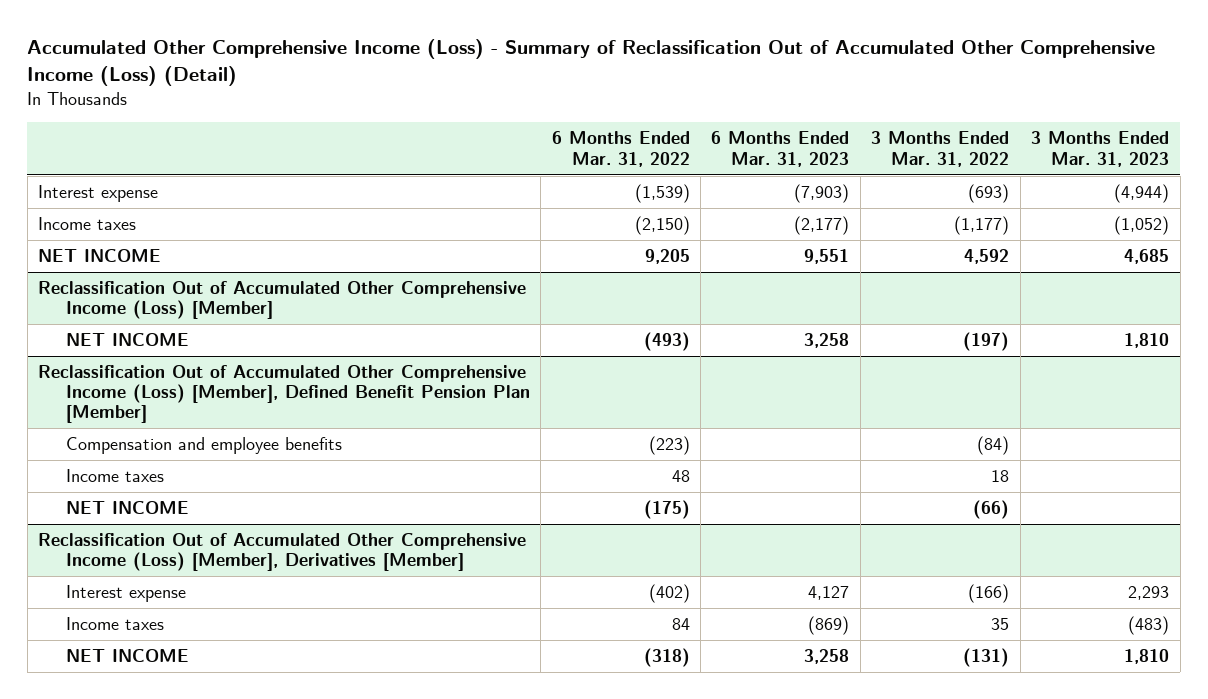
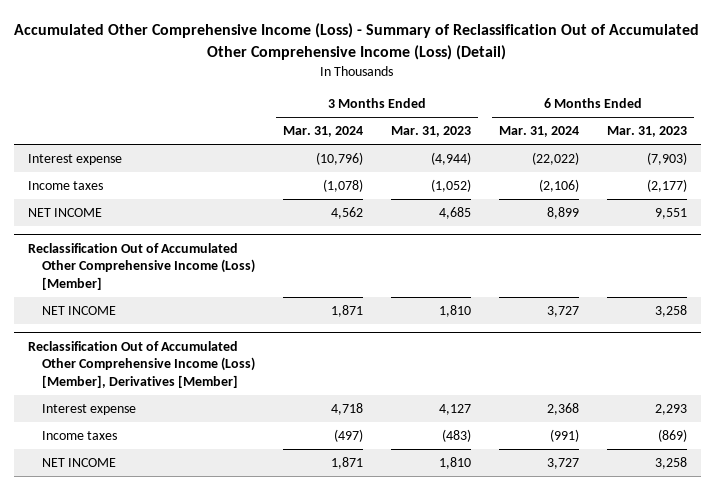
- | 6 Months Ended Mar. 31, 2022 | 6 Months Ended Mar. 31, 2023 | 3 Months Ended Mar. 31, 2022 | 3 Months Ended Mar. 31, 2023
+ | 3 Months Ended Mar. 31, 2024 | 3 Months Ended Mar. 31, 2023 | 6 Months Ended Mar. 31, 2024 | 6 Months Ended Mar. 31, 2023
- Reclassification Out of Accumulated Other Comprehensive Income (Loss) [Member], Defined Benefit Pension Plan [Member]
- Compensation and employee benefits | (223) | | (84) |
- Income taxes | 48 | | 18 |
- NET INCOME | (175) | | (66) |
@ Reclassification Out of Accumulated Other Comprehensive Income (Loss) [Member], Derivatives [Member]
- Interest expense | (402) | 4,127 | (166) | 2,293
+ Interest expense | 4,718 | 4,127 | 2,368 | 2,293

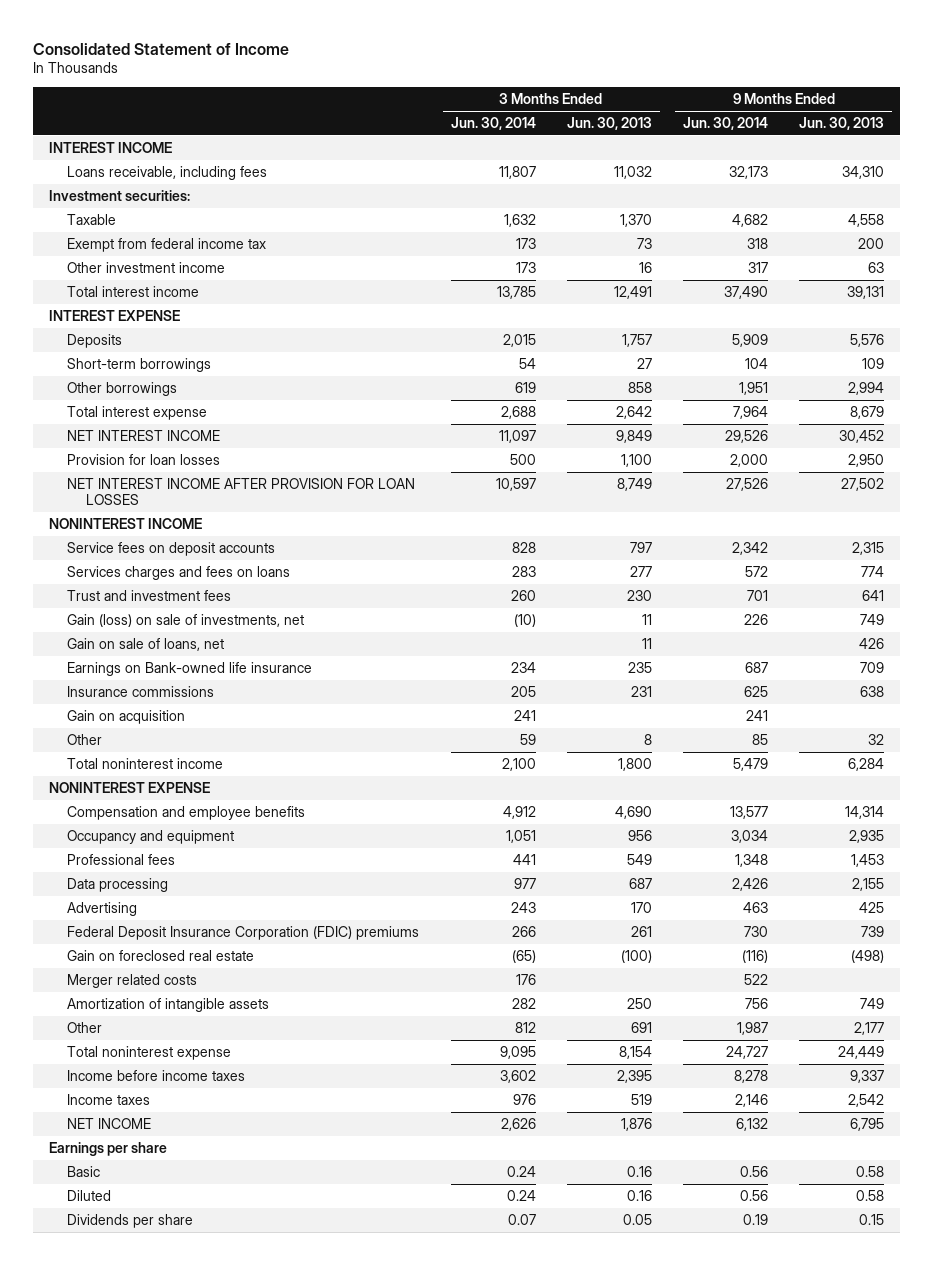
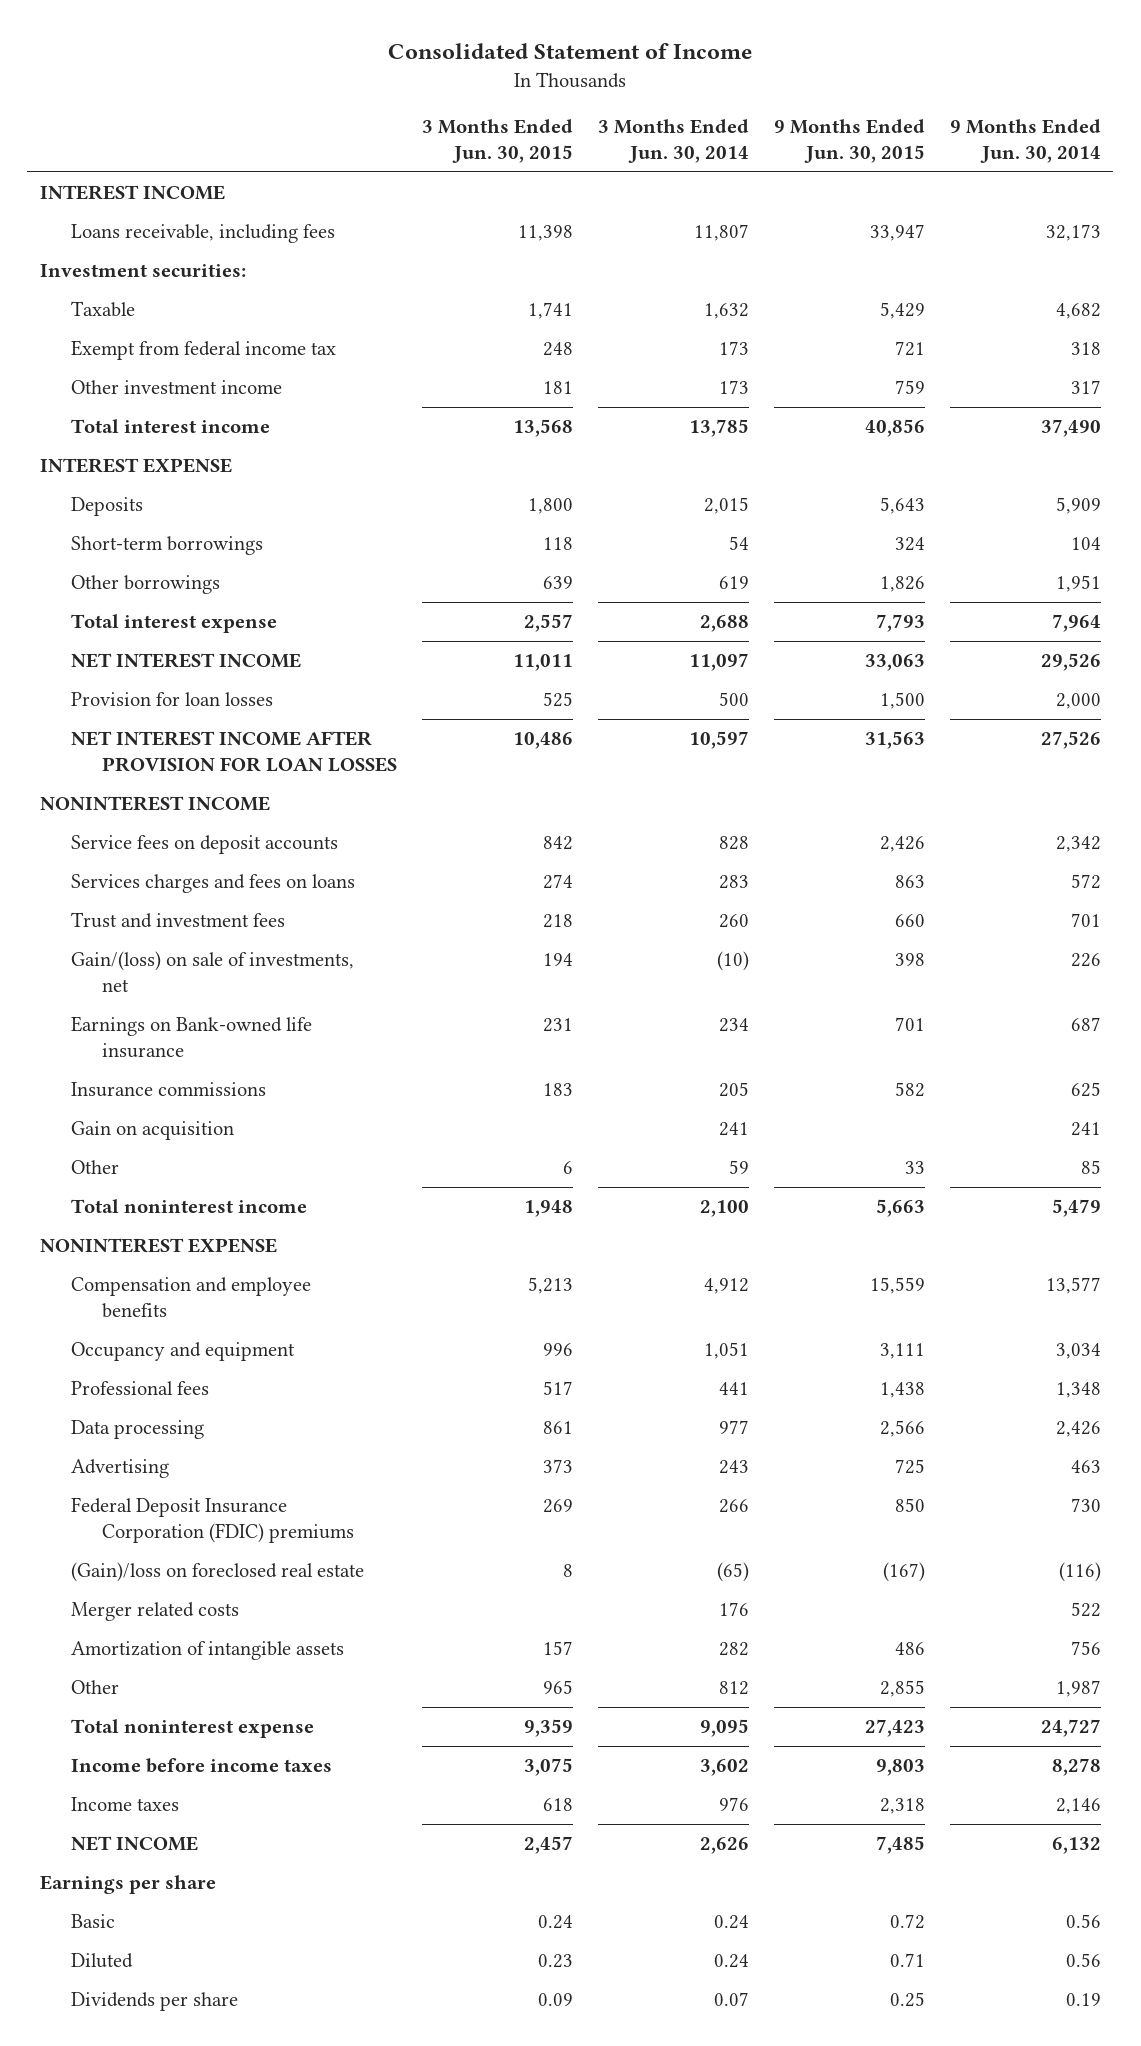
- | 3 Months Ended Jun. 30, 2014 | 3 Months Ended Jun. 30, 2013 | 9 Months Ended Jun. 30, 2014 | 9 Months Ended Jun. 30, 2013
+ | 3 Months Ended Jun. 30, 2015 | 3 Months Ended Jun. 30, 2014 | 9 Months Ended Jun. 30, 2015 | 9 Months Ended Jun. 30, 2014
- Gain (loss) on sale of investments, net | (10) | 11 | 226 | 749
- Gain on sale of loans, net | | 11 | | 426
+ Gain/(loss) on sale of investments, net | 194 | (10) | 398 | 226
- Gain on foreclosed real estate | (65) | (100) | (116) | (498)
+ (Gain)/loss on foreclosed real estate | 8 | (65) | (167) | (116)

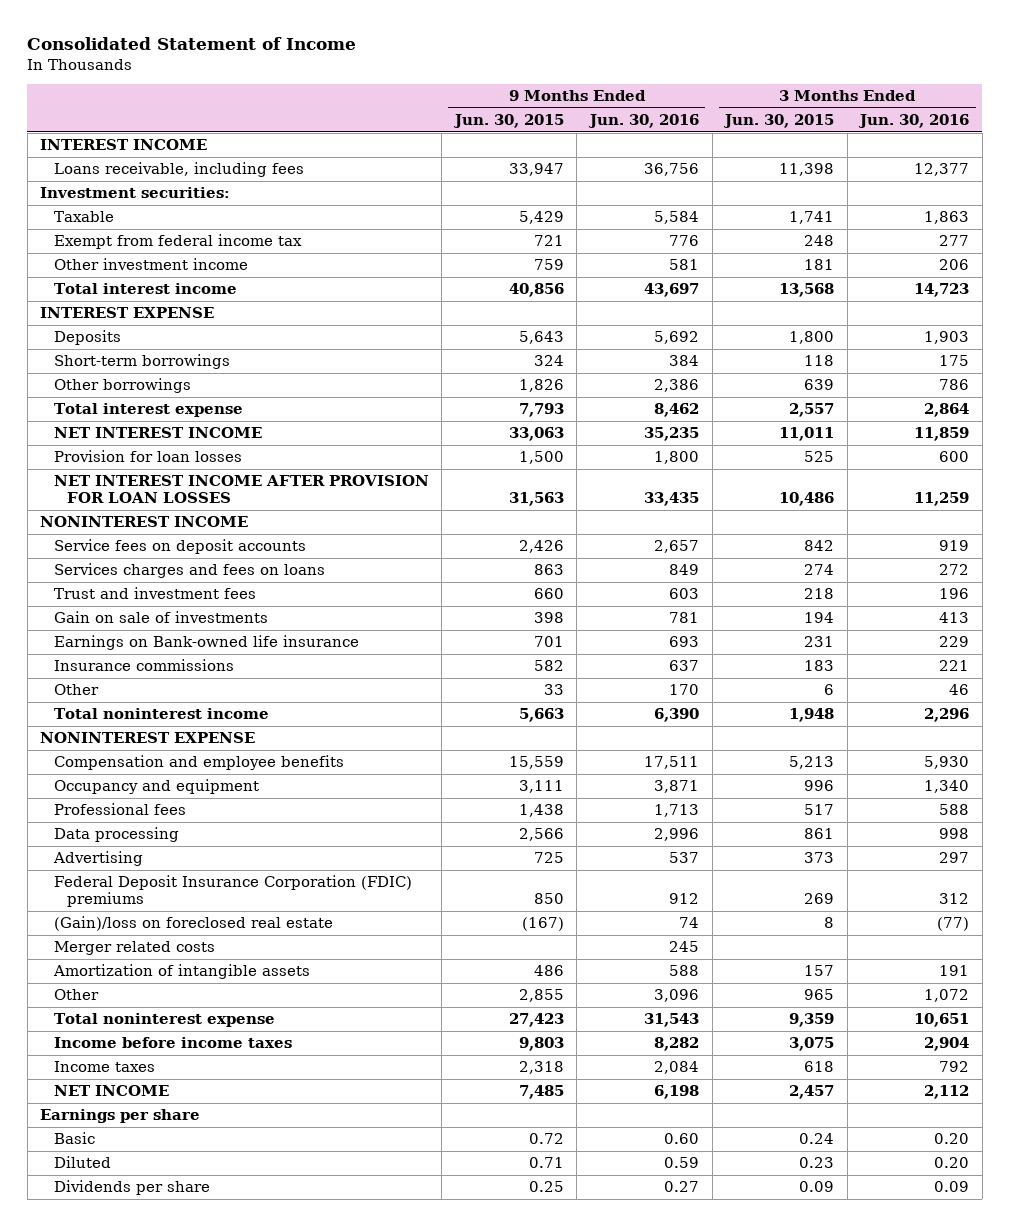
- | 3 Months Ended Jun. 30, 2015 | 3 Months Ended Jun. 30, 2014 | 9 Months Ended Jun. 30, 2015 | 9 Months Ended Jun. 30, 2014
+ | 9 Months Ended Jun. 30, 2015 | 9 Months Ended Jun. 30, 2016 | 3 Months Ended Jun. 30, 2015 | 3 Months Ended Jun. 30, 2016
- Gain/(loss) on sale of investments, net | 194 | (10) | 398 | 226
+ Gain on sale of investments | 398 | 781 | 194 | 413
- Gain on acquisition | | 241 | | 241

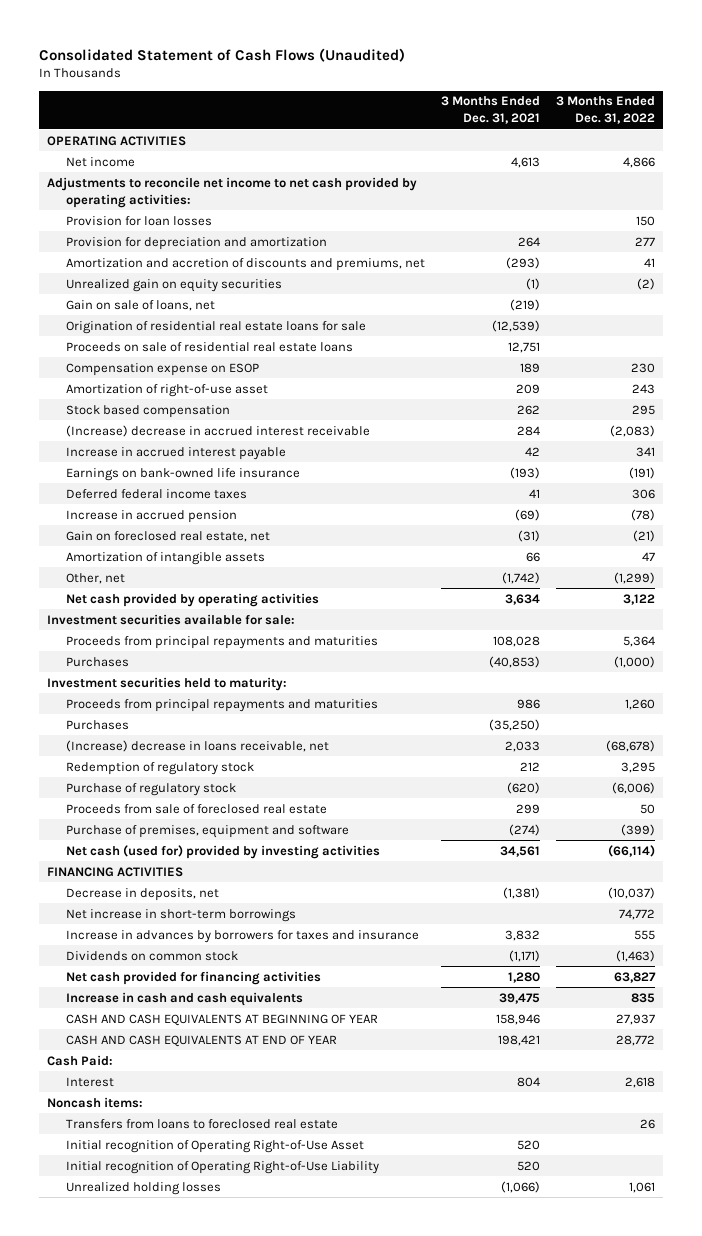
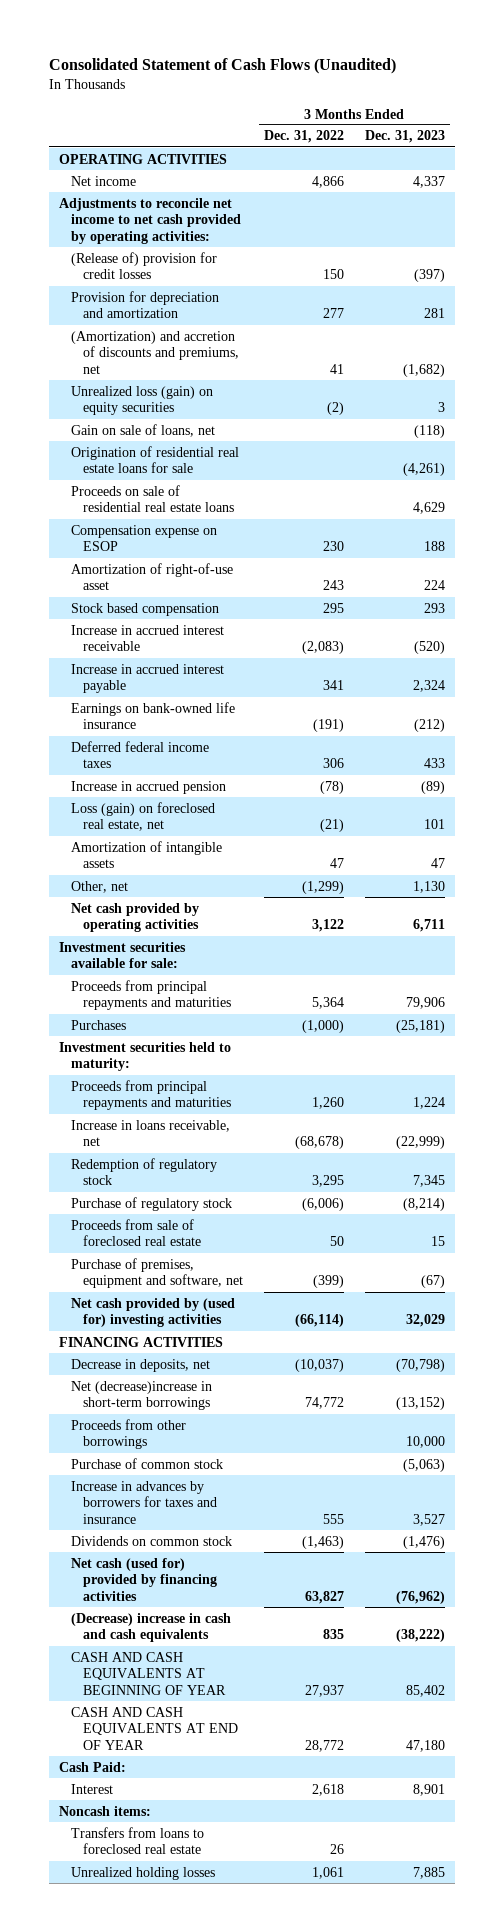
- | 3 Months Ended Dec. 31, 2021 | 3 Months Ended Dec. 31, 2022
+ | 3 Months Ended Dec. 31, 2022 | 3 Months Ended Dec. 31, 2023
- Provision for loan losses | | 150
+ (Release of) provision for credit losses | 150 | (397)
- Amortization and accretion of discounts and premiums, net | (293) | 41
- Unrealized gain on equity securities | (1) | (2)
+ (Amortization) and accretion of discounts and premiums, net | 41 | (1,682)
+ Unrealized loss (gain) on equity securities | (2) | 3
- (Increase) decrease in accrued interest receivable | 284 | (2,083)
+ Increase in accrued interest receivable | (2,083) | (520)
- Gain on foreclosed real estate, net | (31) | (21)
+ Loss (gain) on foreclosed real estate, net | (21) | 101
- Purchases | (35,250) |
- (Increase) decrease in loans receivable, net | 2,033 | (68,678)
+ Increase in loans receivable, net | (68,678) | (22,999)
- Purchase of premises, equipment and software | (274) | (399)
- Net cash (used for) provided by investing activities | 34,561 | (66,114)
+ Purchase of premises, equipment and software, net | (399) | (67)
+ Net cash provided by (used for) investing activities | (66,114) | 32,029
- Net increase in short-term borrowings | | 74,772
+ Net (decrease)increase in short-term borrowings | 74,772 | (13,152)
+ Proceeds from other borrowings | | 10,000
+ Purchase of common stock | | (5,063)
- Net cash provided for financing activities | 1,280 | 63,827
- Increase in cash and cash equivalents | 39,475 | 835
+ Net cash (used for) provided by financing activities | 63,827 | (76,962)
+ (Decrease) increase in cash and cash equivalents | 835 | (38,222)
- Initial recognition of Operating Right-of-Use Asset | 520 |
- Initial recognition of Operating Right-of-Use Liability | 520 |

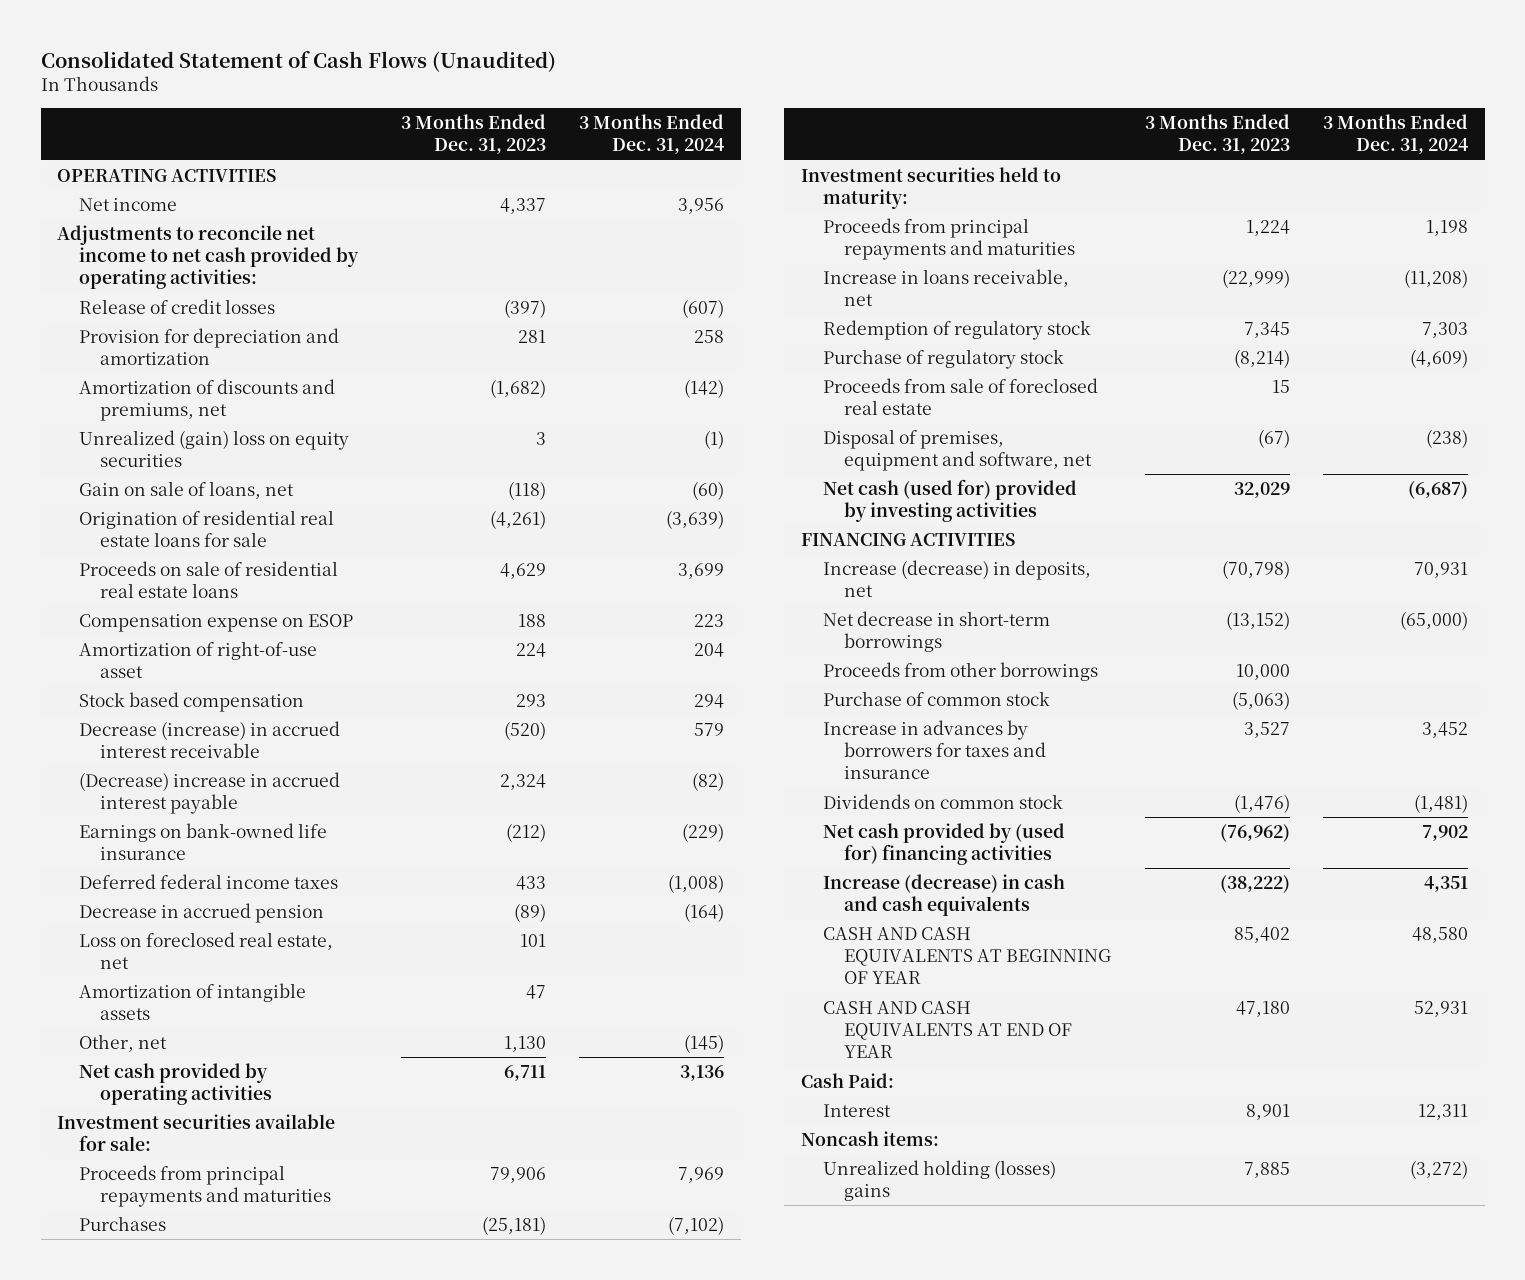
- | 3 Months Ended Dec. 31, 2022 | 3 Months Ended Dec. 31, 2023
+ | 3 Months Ended Dec. 31, 2023 | 3 Months Ended Dec. 31, 2024
- (Release of) provision for credit losses | 150 | (397)
+ Release of credit losses | (397) | (607)
- (Amortization) and accretion of discounts and premiums, net | 41 | (1,682)
- Unrealized loss (gain) on equity securities | (2) | 3
+ Amortization of discounts and premiums, net | (1,682) | (142)
+ Unrealized (gain) loss on equity securities | 3 | (1)
- Increase in accrued interest receivable | (2,083) | (520)
- Increase in accrued interest payable | 341 | 2,324
+ Decrease (increase) in accrued interest receivable | (520) | 579
+ (Decrease) increase in accrued interest payable | 2,324 | (82)
- Increase in accrued pension | (78) | (89)
- Loss (gain) on foreclosed real estate, net | (21) | 101
+ Decrease in accrued pension | (89) | (164)
+ Loss on foreclosed real estate, net | 101 |
- Purchase of premises, equipment and software, net | (399) | (67)
- Net cash provided by (used for) investing activities | (66,114) | 32,029
+ Disposal of premises, equipment and software, net | (67) | (238)
+ Net cash (used for) provided by investing activities | 32,029 | (6,687)
- Decrease in deposits, net | (10,037) | (70,798)
- Net (decrease)increase in short-term borrowings | 74,772 | (13,152)
+ Increase (decrease) in deposits, net | (70,798) | 70,931
+ Net decrease in short-term borrowings | (13,152) | (65,000)
- Net cash (used for) provided by financing activities | 63,827 | (76,962)
- (Decrease) increase in cash and cash equivalents | 835 | (38,222)
+ Net cash provided by (used for) financing activities | (76,962) | 7,902
+ Increase (decrease) in cash and cash equivalents | (38,222) | 4,351
- Transfers from loans to foreclosed real estate | 26 |
- Unrealized holding losses | 1,061 | 7,885
+ Unrealized holding (losses) gains | 7,885 | (3,272)

